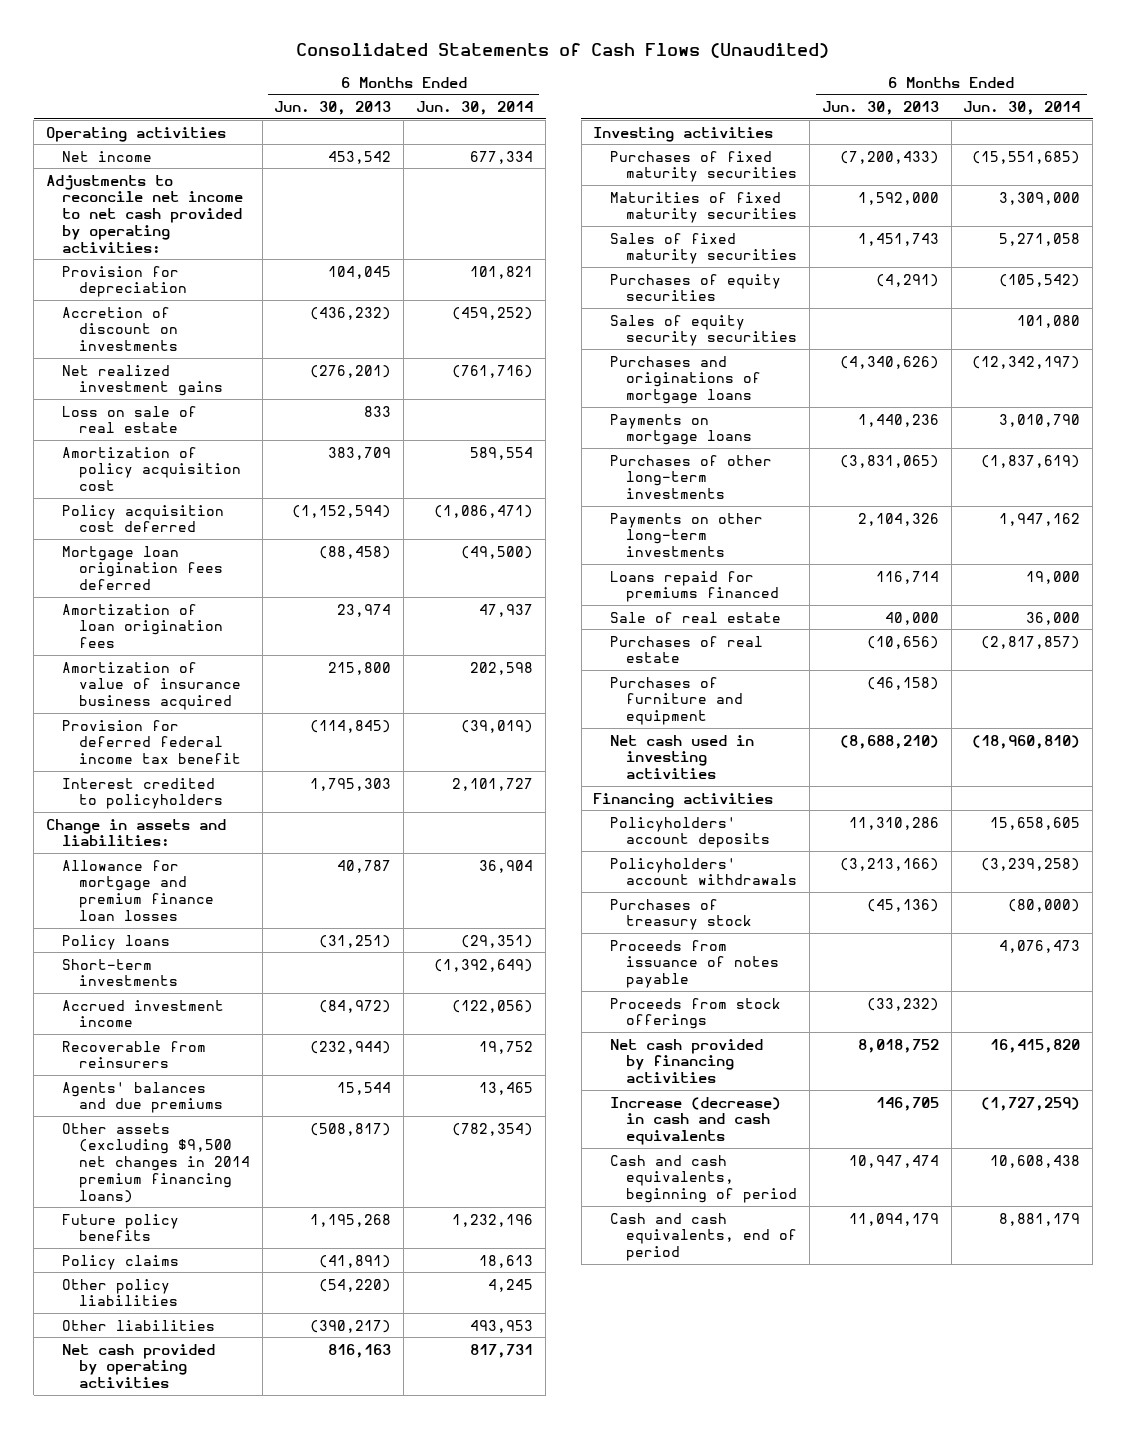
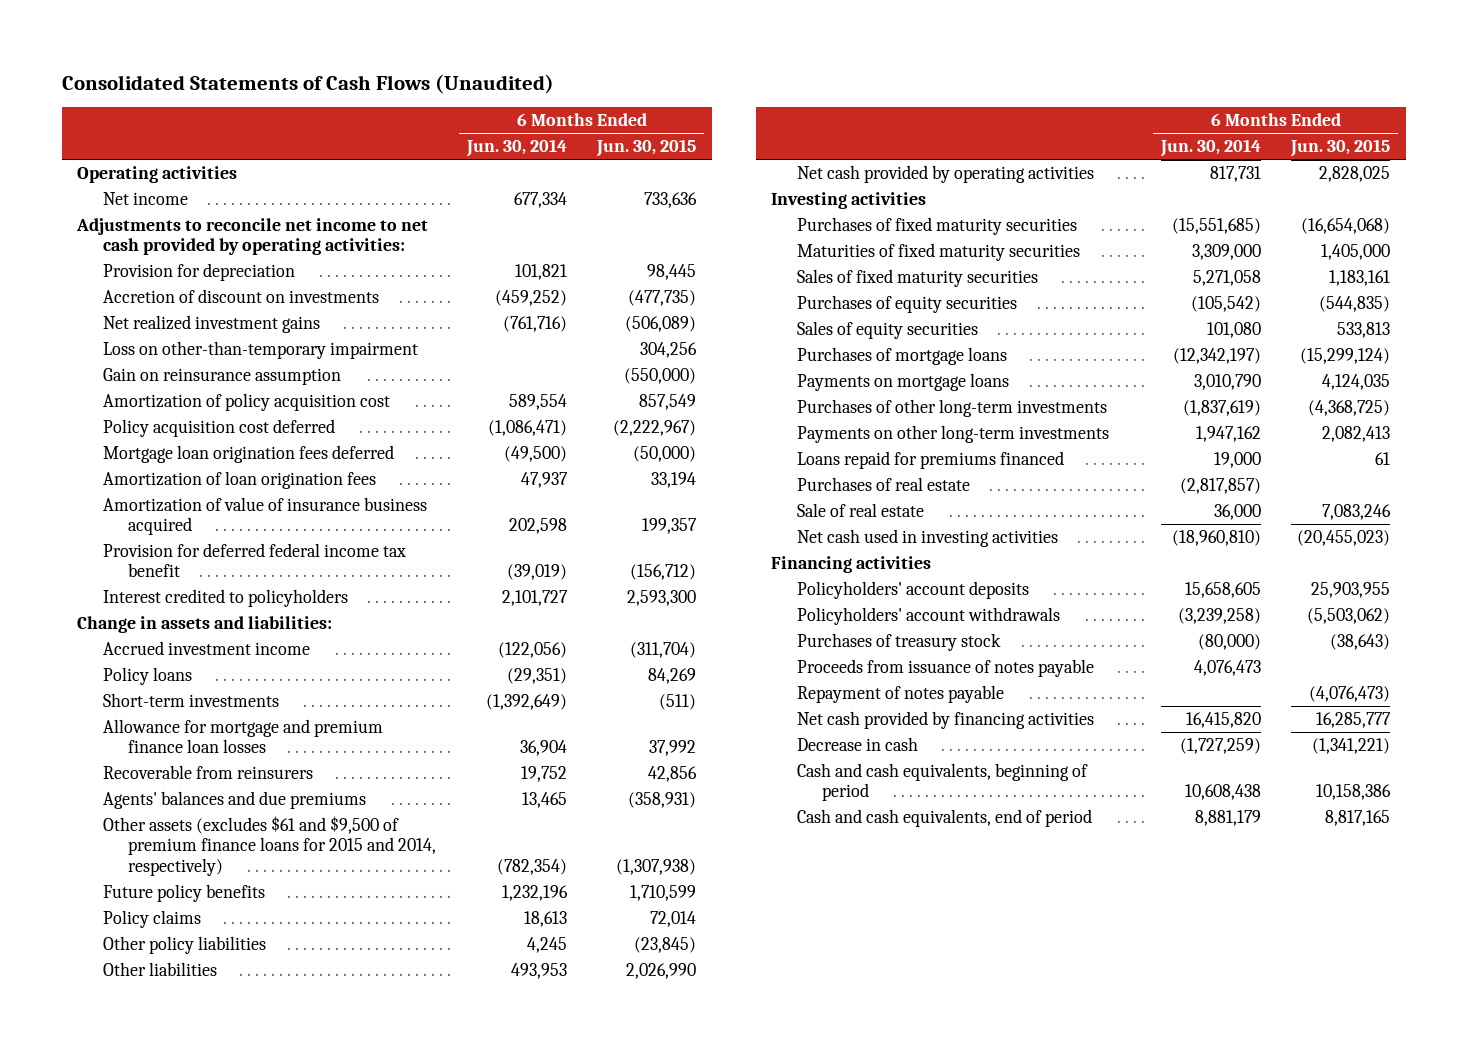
- | 6 Months Ended Jun. 30, 2013 | 6 Months Ended Jun. 30, 2014
+ | 6 Months Ended Jun. 30, 2014 | 6 Months Ended Jun. 30, 2015
- Loss on sale of real estate | 833 |
+ Loss on other-than-temporary impairment | | 304,256
+ Gain on reinsurance assumption | | (550,000)
moved up: Accrued investment income | (122,056) | (311,704)
moved down: Allowance for mortgage and premium finance loan losses | 36,904 | 37,992
- Other assets (excluding $9,500 net changes in 2014 premium financing loans) | (508,817) | (782,354)
+ Other assets (excludes $61 and $9,500 of premium finance loans for 2015 and 2014, respectively) | (782,354) | (1,307,938)
- Sales of equity security securities | | 101,080
- Purchases and originations of mortgage loans | (4,340,626) | (12,342,197)
+ Sales of equity securities | 101,080 | 533,813
+ Purchases of mortgage loans | (12,342,197) | (15,299,124)
- Purchases of furniture and equipment | (46,158) |
moved down: Sale of real estate | 36,000 | 7,083,246
- Proceeds from stock offerings | (33,232) |
+ Repayment of notes payable | | (4,076,473)
- Increase (decrease) in cash and cash equivalents | 146,705 | (1,727,259)
+ Decrease in cash | (1,727,259) | (1,341,221)

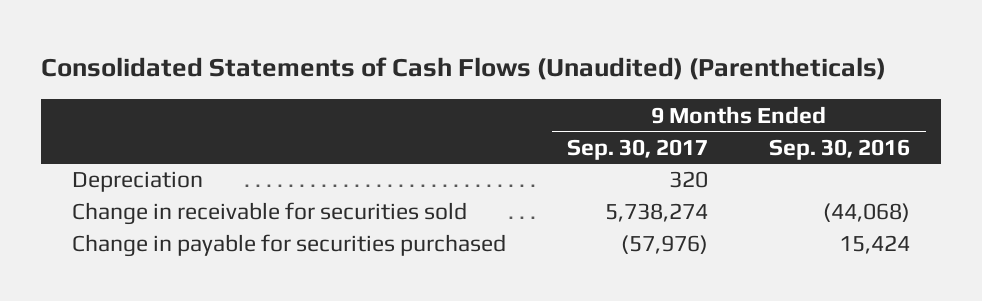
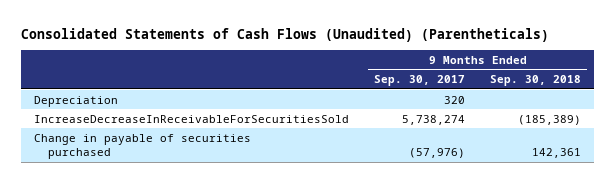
- | 9 Months Ended Sep. 30, 2017 | 9 Months Ended Sep. 30, 2016
+ | 9 Months Ended Sep. 30, 2017 | 9 Months Ended Sep. 30, 2018
- Change in receivable for securities sold | 5,738,274 | (44,068)
- Change in payable for securities purchased | (57,976) | 15,424
+ IncreaseDecreaseInReceivableForSecuritiesSold | 5,738,274 | (185,389)
+ Change in payable of securities purchased | (57,976) | 142,361

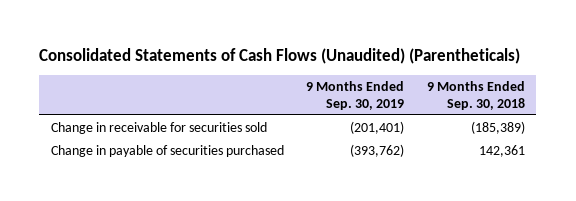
- | 9 Months Ended Sep. 30, 2017 | 9 Months Ended Sep. 30, 2018
+ | 9 Months Ended Sep. 30, 2019 | 9 Months Ended Sep. 30, 2018
- Depreciation | 320 |
- IncreaseDecreaseInReceivableForSecuritiesSold | 5,738,274 | (185,389)
+ Change in receivable for securities sold | (201,401) | (185,389)

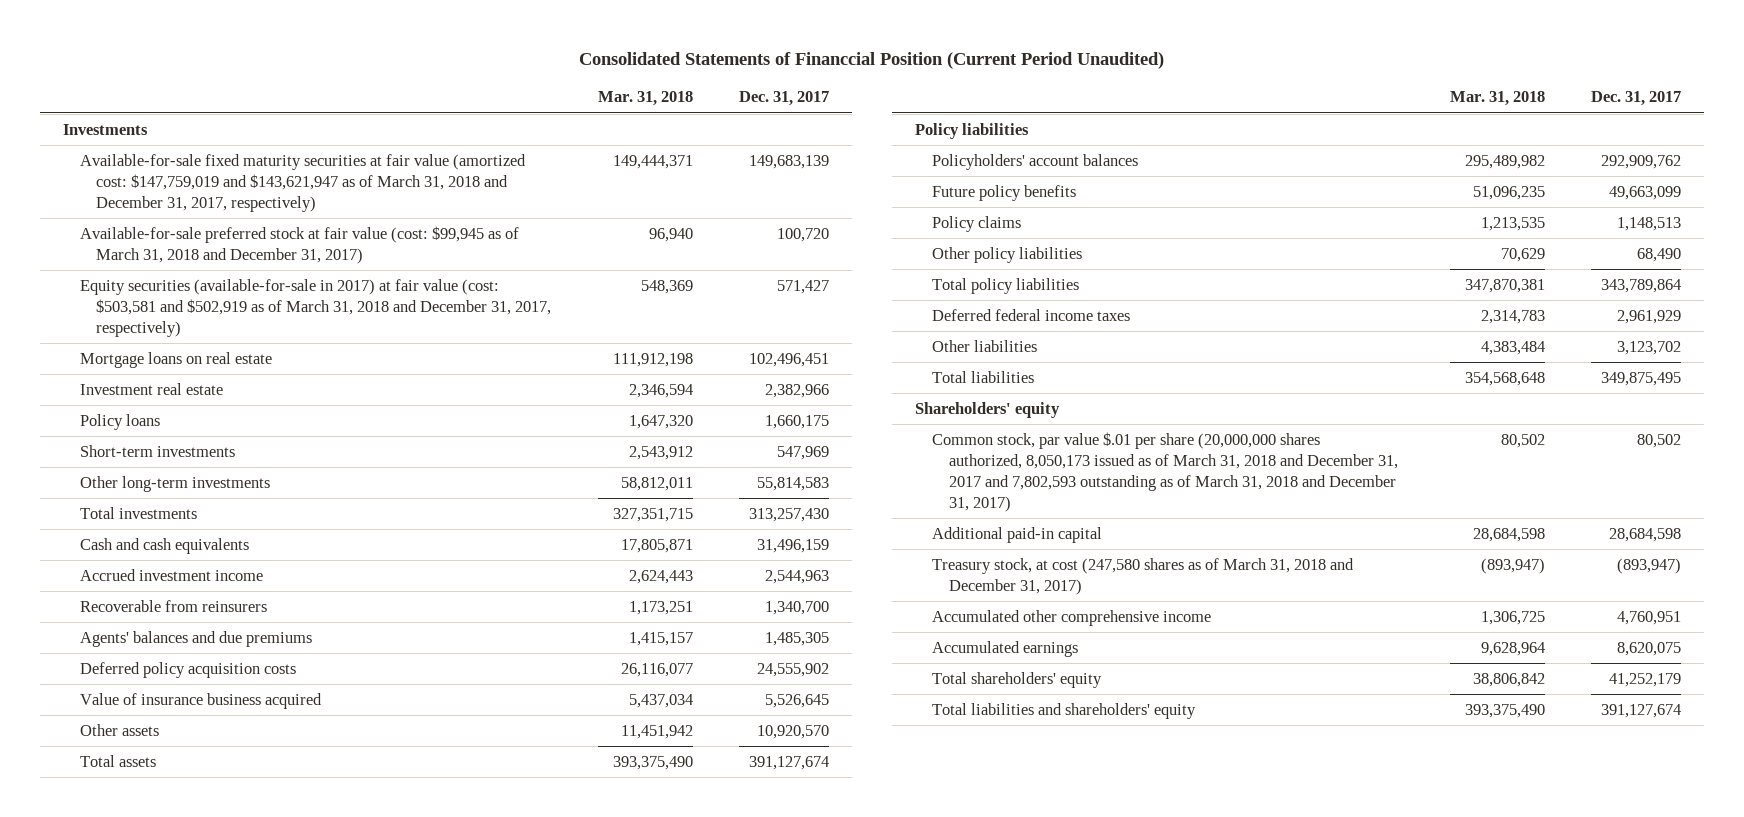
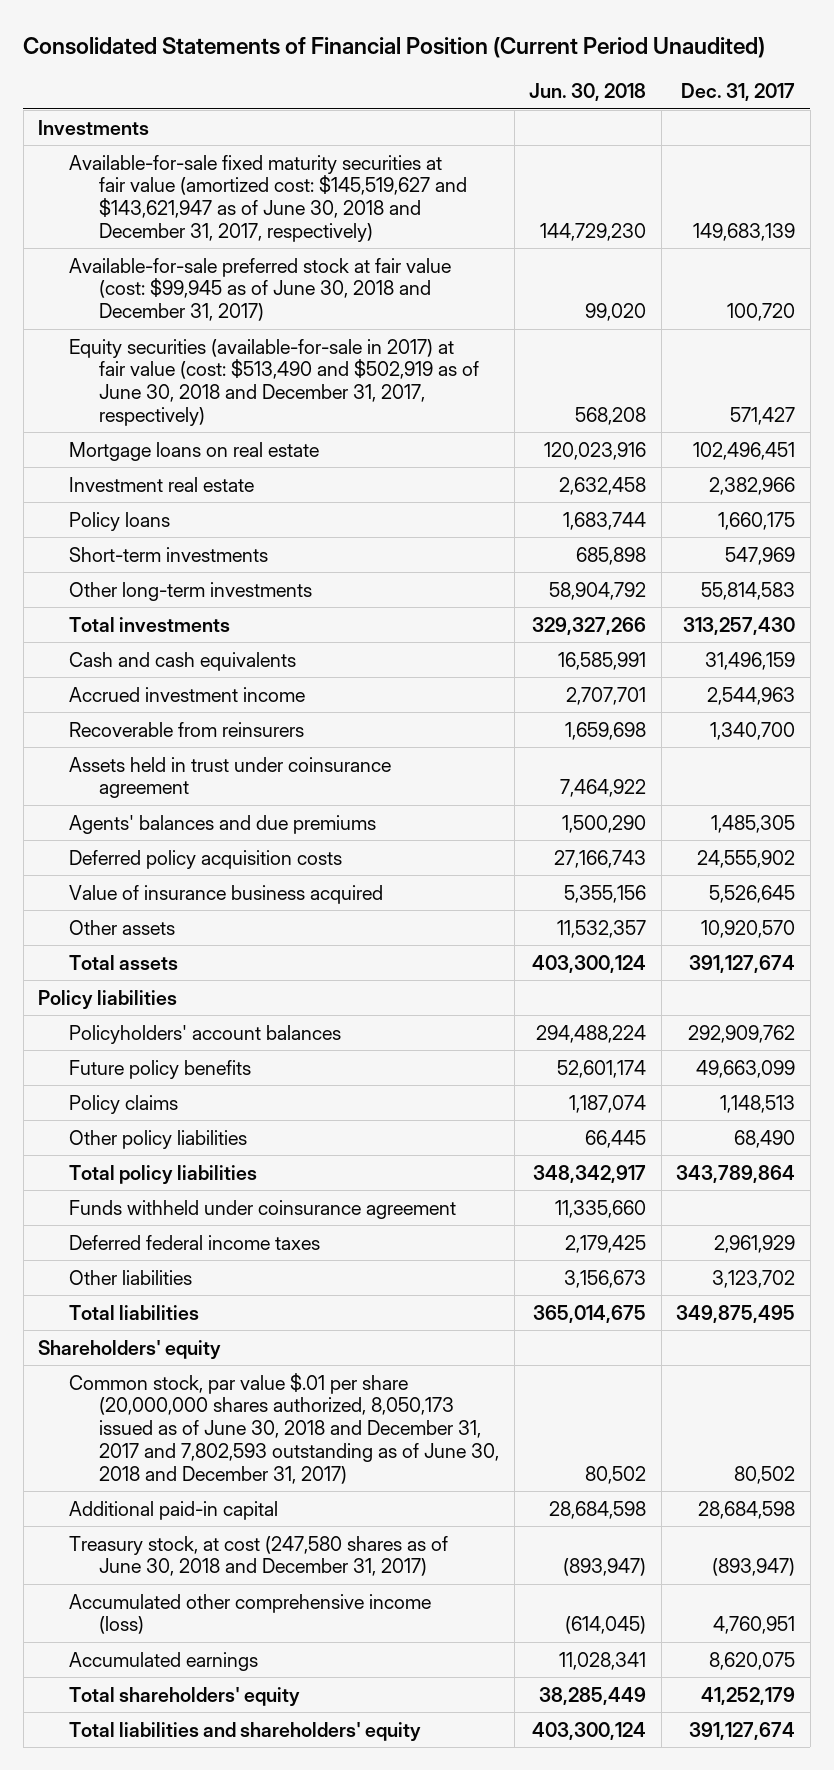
- Consolidated Statements of Financcial Position (Current Period Unaudited)
+ Consolidated Statements of Financial Position (Current Period Unaudited)
- | Mar. 31, 2018 | Dec. 31, 2017
+ | Jun. 30, 2018 | Dec. 31, 2017
- Available-for-sale fixed maturity securities at fair value (amortized cost: $147,759,019 and $143,621,947 as of March 31, 2018 and December 31, 2017, respectively) | 149,444,371 | 149,683,139
- Available-for-sale preferred stock at fair value (cost: $99,945 as of March 31, 2018 and December 31, 2017) | 96,940 | 100,720
- Equity securities (available-for-sale in 2017) at fair value (cost: $503,581 and $502,919 as of March 31, 2018 and December 31, 2017, respectively) | 548,369 | 571,427
+ Available-for-sale fixed maturity securities at fair value (amortized cost: $145,519,627 and $143,621,947 as of June 30, 2018 and December 31, 2017, respectively) | 144,729,230 | 149,683,139
+ Available-for-sale preferred stock at fair value (cost: $99,945 as of June 30, 2018 and December 31, 2017) | 99,020 | 100,720
+ Equity securities (available-for-sale in 2017) at fair value (cost: $513,490 and $502,919 as of June 30, 2018 and December 31, 2017, respectively) | 568,208 | 571,427
+ Assets held in trust under coinsurance agreement | 7,464,922 |
+ Funds withheld under coinsurance agreement | 11,335,660 |
- Common stock, par value $.01 per share (20,000,000 shares authorized, 8,050,173 issued as of March 31, 2018 and December 31, 2017 and 7,802,593 outstanding as of March 31, 2018 and December 31, 2017) | 80,502 | 80,502
+ Common stock, par value $.01 per share (20,000,000 shares authorized, 8,050,173 issued as of June 30, 2018 and December 31, 2017 and 7,802,593 outstanding as of June 30, 2018 and December 31, 2017) | 80,502 | 80,502
- Treasury stock, at cost (247,580 shares as of March 31, 2018 and December 31, 2017) | (893,947) | (893,947)
- Accumulated other comprehensive income | 1,306,725 | 4,760,951
+ Treasury stock, at cost (247,580 shares as of June 30, 2018 and December 31, 2017) | (893,947) | (893,947)
+ Accumulated other comprehensive income (loss) | (614,045) | 4,760,951

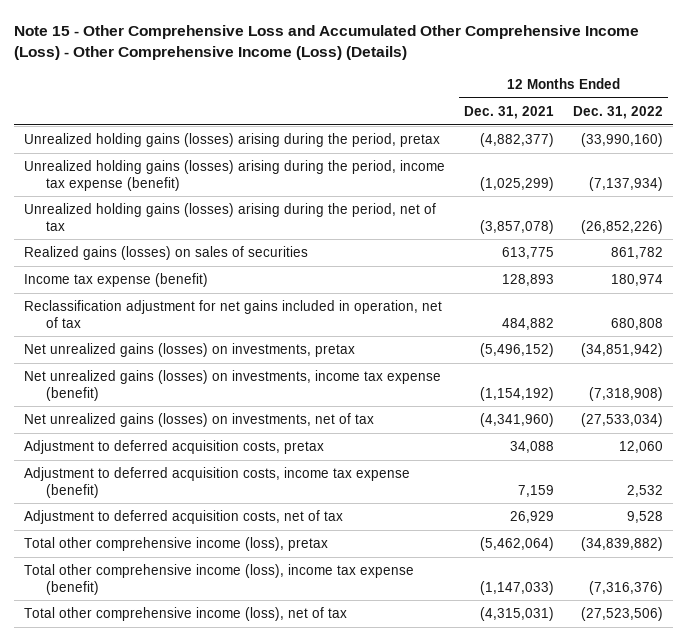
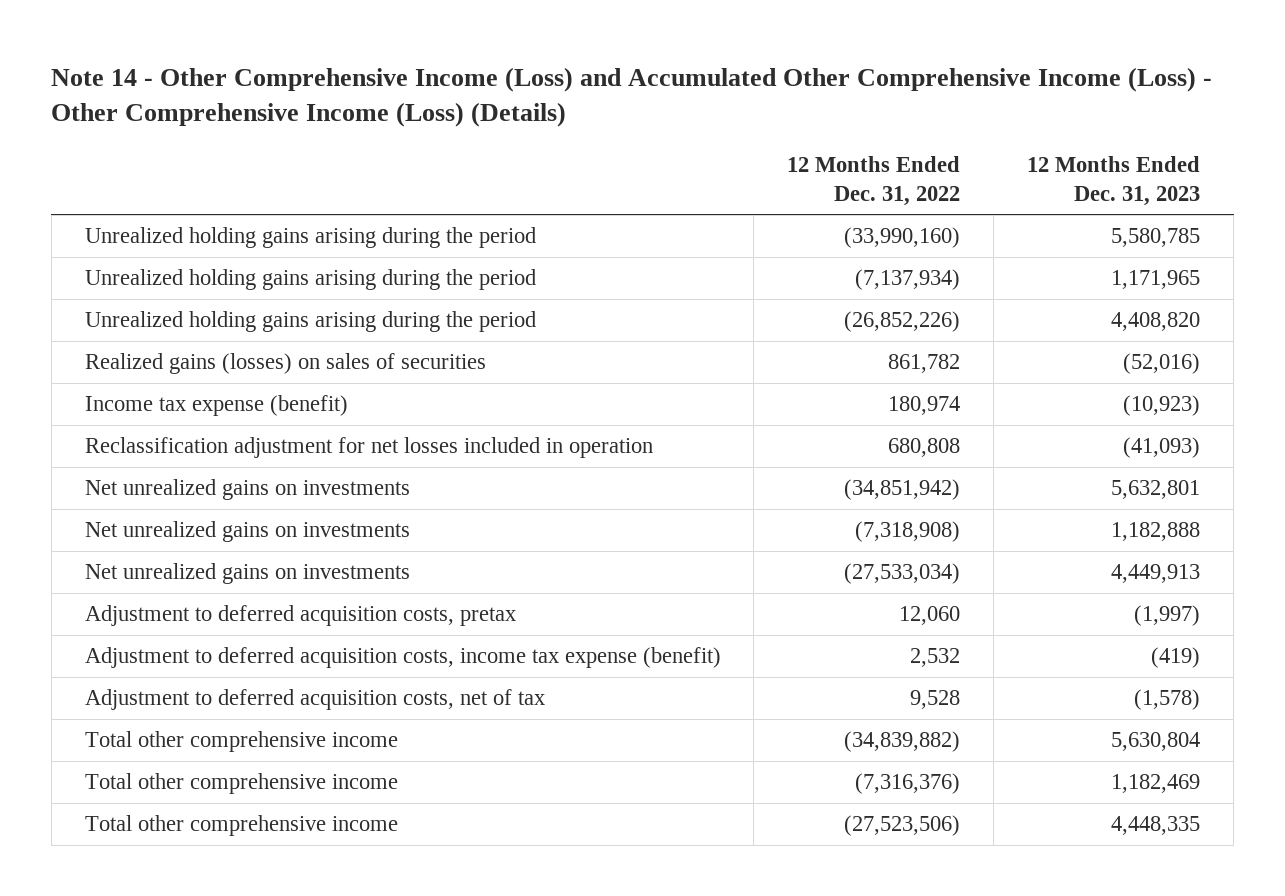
- Note 15 - Other Comprehensive Loss and Accumulated Other Comprehensive Income (Loss) - Other Comprehensive Income (Loss) (Details)
+ Note 14 - Other Comprehensive Income (Loss) and Accumulated Other Comprehensive Income (Loss) - Other Comprehensive Income (Loss) (Details)
- | 12 Months Ended Dec. 31, 2021 | 12 Months Ended Dec. 31, 2022
+ | 12 Months Ended Dec. 31, 2022 | 12 Months Ended Dec. 31, 2023
- Unrealized holding gains (losses) arising during the period, pretax | (4,882,377) | (33,990,160)
- Unrealized holding gains (losses) arising during the period, income tax expense (benefit) | (1,025,299) | (7,137,934)
- Unrealized holding gains (losses) arising during the period, net of tax | (3,857,078) | (26,852,226)
+ Unrealized holding gains arising during the period | (33,990,160) | 5,580,785
+ Unrealized holding gains arising during the period | (7,137,934) | 1,171,965
+ Unrealized holding gains arising during the period | (26,852,226) | 4,408,820
- Reclassification adjustment for net gains included in operation, net of tax | 484,882 | 680,808
- Net unrealized gains (losses) on investments, pretax | (5,496,152) | (34,851,942)
- Net unrealized gains (losses) on investments, income tax expense (benefit) | (1,154,192) | (7,318,908)
- Net unrealized gains (losses) on investments, net of tax | (4,341,960) | (27,533,034)
+ Reclassification adjustment for net losses included in operation | 680,808 | (41,093)
+ Net unrealized gains on investments | (34,851,942) | 5,632,801
+ Net unrealized gains on investments | (7,318,908) | 1,182,888
+ Net unrealized gains on investments | (27,533,034) | 4,449,913
- Total other comprehensive income (loss), pretax | (5,462,064) | (34,839,882)
- Total other comprehensive income (loss), income tax expense (benefit) | (1,147,033) | (7,316,376)
- Total other comprehensive income (loss), net of tax | (4,315,031) | (27,523,506)
+ Total other comprehensive income | (34,839,882) | 5,630,804
+ Total other comprehensive income | (7,316,376) | 1,182,469
+ Total other comprehensive income | (27,523,506) | 4,448,335

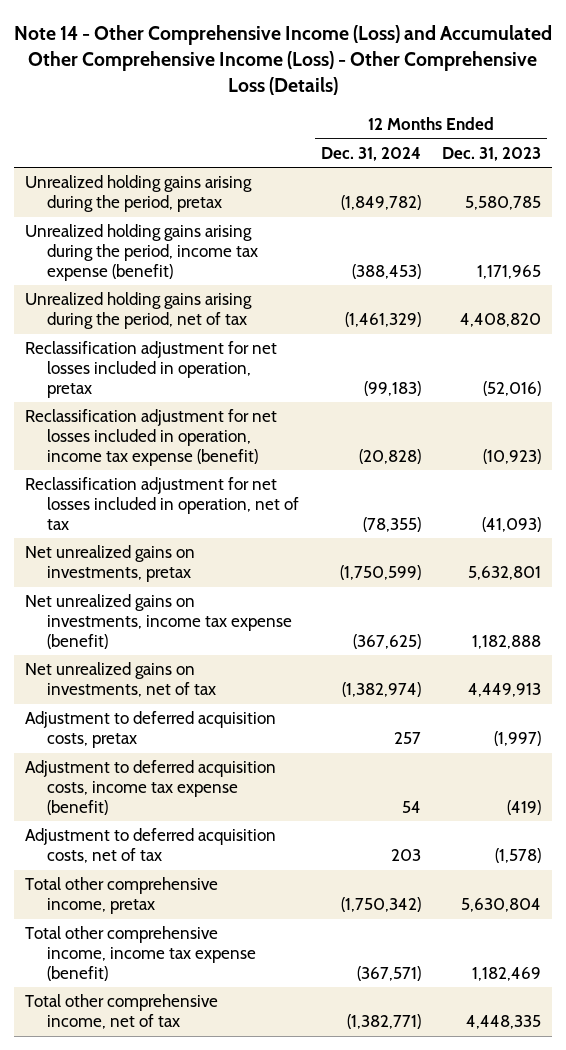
- Note 14 - Other Comprehensive Income (Loss) and Accumulated Other Comprehensive Income (Loss) - Other Comprehensive Income (Loss) (Details)
+ Note 14 - Other Comprehensive Income (Loss) and Accumulated Other Comprehensive Income (Loss) - Other Comprehensive Loss (Details)
- | 12 Months Ended Dec. 31, 2022 | 12 Months Ended Dec. 31, 2023
+ | 12 Months Ended Dec. 31, 2024 | 12 Months Ended Dec. 31, 2023
- Unrealized holding gains arising during the period | (33,990,160) | 5,580,785
- Unrealized holding gains arising during the period | (7,137,934) | 1,171,965
- Unrealized holding gains arising during the period | (26,852,226) | 4,408,820
- Realized gains (losses) on sales of securities | 861,782 | (52,016)
- Income tax expense (benefit) | 180,974 | (10,923)
- Reclassification adjustment for net losses included in operation | 680,808 | (41,093)
- Net unrealized gains on investments | (34,851,942) | 5,632,801
- Net unrealized gains on investments | (7,318,908) | 1,182,888
- Net unrealized gains on investments | (27,533,034) | 4,449,913
+ Unrealized holding gains arising during the period, pretax | (1,849,782) | 5,580,785
+ Unrealized holding gains arising during the period, income tax expense (benefit) | (388,453) | 1,171,965
+ Unrealized holding gains arising during the period, net of tax | (1,461,329) | 4,408,820
+ Reclassification adjustment for net losses included in operation, pretax | (99,183) | (52,016)
+ Reclassification adjustment for net losses included in operation, income tax expense (benefit) | (20,828) | (10,923)
+ Reclassification adjustment for net losses included in operation, net of tax | (78,355) | (41,093)
+ Net unrealized gains on investments, pretax | (1,750,599) | 5,632,801
+ Net unrealized gains on investments, income tax expense (benefit) | (367,625) | 1,182,888
+ Net unrealized gains on investments, net of tax | (1,382,974) | 4,449,913
- Total other comprehensive income | (34,839,882) | 5,630,804
- Total other comprehensive income | (7,316,376) | 1,182,469
- Total other comprehensive income | (27,523,506) | 4,448,335
+ Total other comprehensive income, pretax | (1,750,342) | 5,630,804
+ Total other comprehensive income, income tax expense (benefit) | (367,571) | 1,182,469
+ Total other comprehensive income, net of tax | (1,382,771) | 4,448,335

